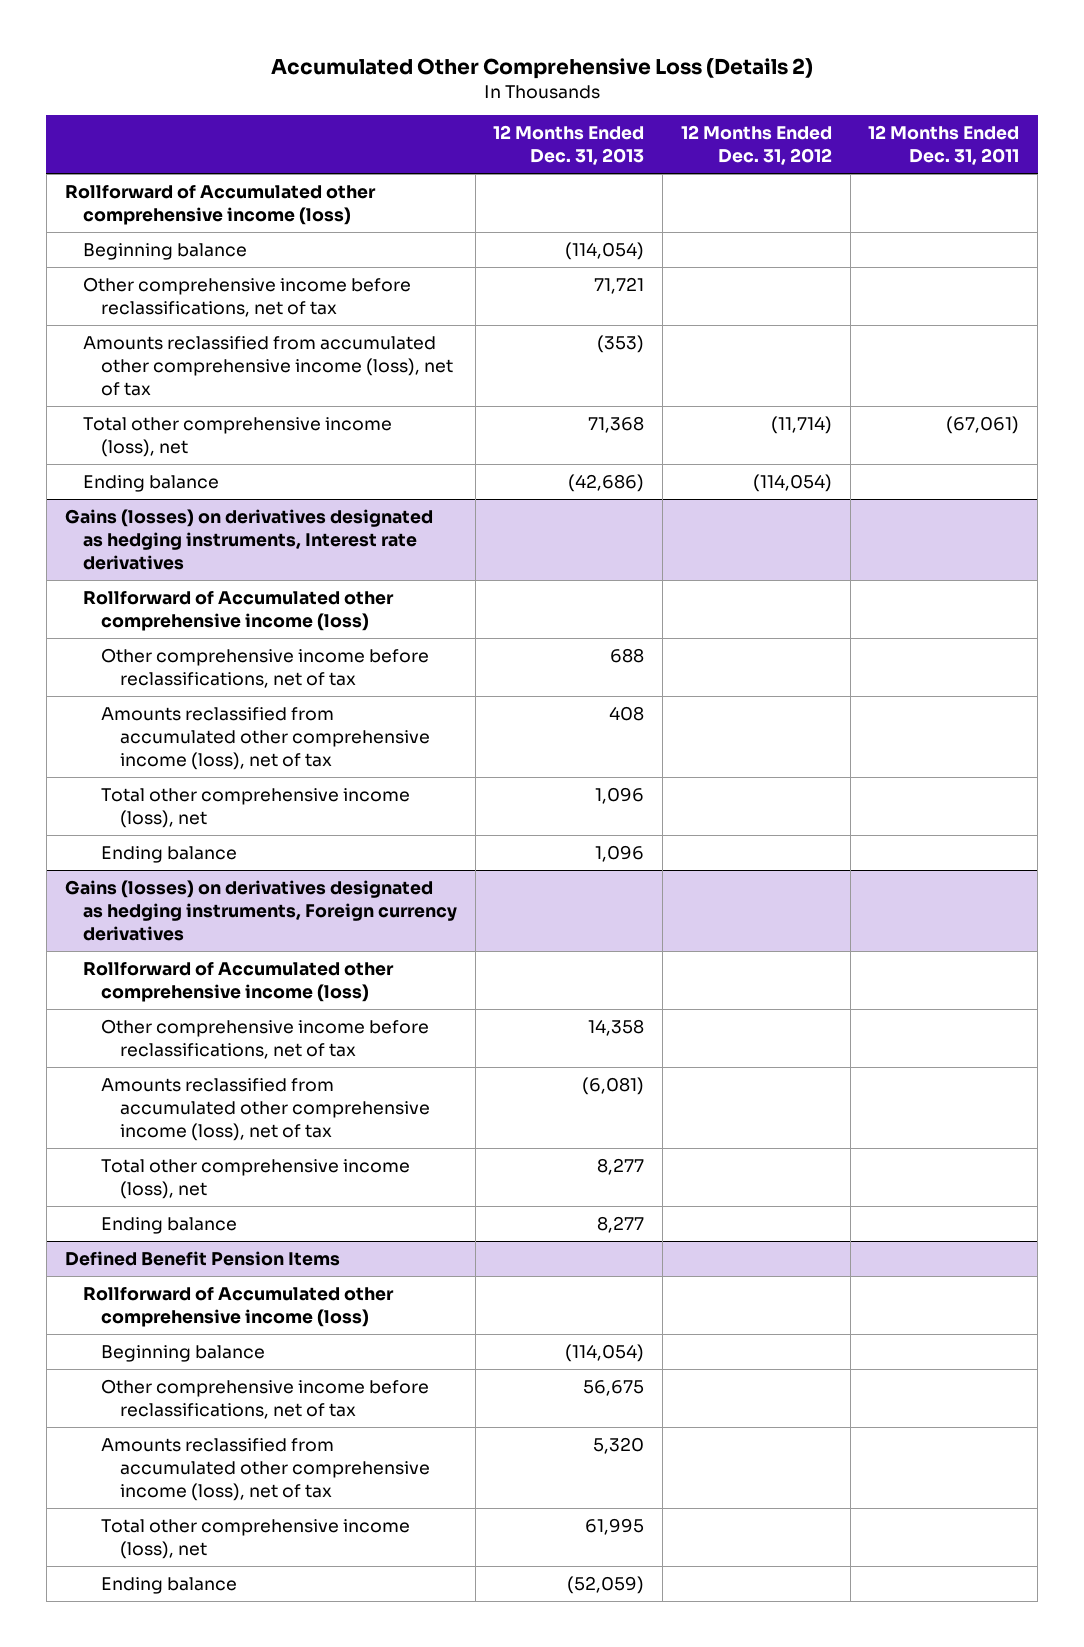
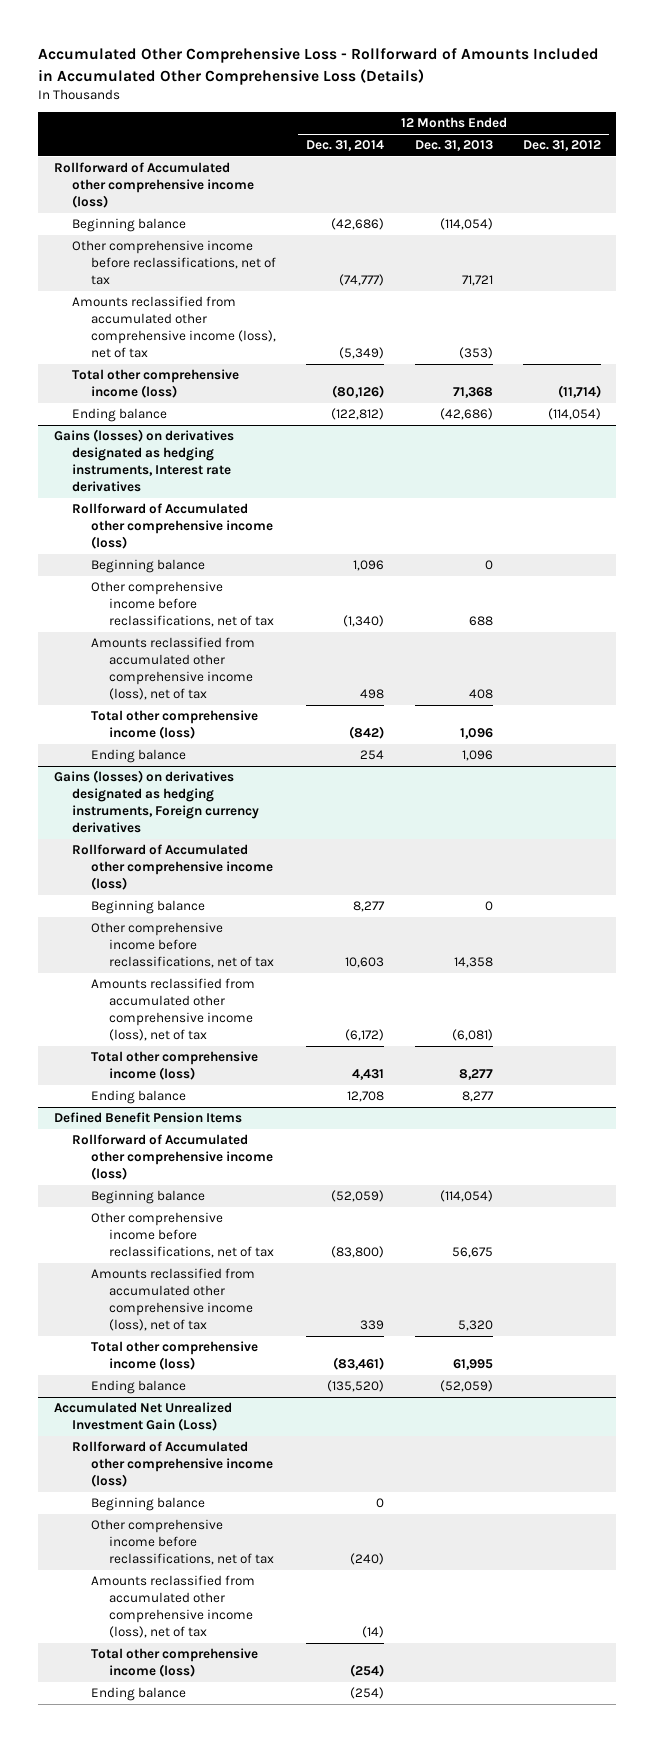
- Accumulated Other Comprehensive Loss (Details 2)
+ Accumulated Other Comprehensive Loss - Rollforward of Amounts Included in Accumulated Other Comprehensive Loss (Details)
- | 12 Months Ended Dec. 31, 2013 | 12 Months Ended Dec. 31, 2012 | 12 Months Ended Dec. 31, 2011
+ | 12 Months Ended Dec. 31, 2014 | 12 Months Ended Dec. 31, 2013 | 12 Months Ended Dec. 31, 2012
- Total other comprehensive income (loss), net | 71,368 | (11,714) | (67,061)
+ Total other comprehensive income (loss) | (80,126) | 71,368 | (11,714)
@ Gains (losses) on derivatives designated as hedging instruments, Interest rate derivatives
+ Beginning balance | 1,096 | 0 |
- Total other comprehensive income (loss), net | 1,096 | |
+ Total other comprehensive income (loss) | (842) | 1,096 |
@ Gains (losses) on derivatives designated as hedging instruments, Foreign currency derivatives
+ Beginning balance | 8,277 | 0 |
- Total other comprehensive income (loss), net | 8,277 | |
+ Total other comprehensive income (loss) | 4,431 | 8,277 |
@ Defined Benefit Pension Items
- Total other comprehensive income (loss), net | 61,995 | |
+ Total other comprehensive income (loss) | (83,461) | 61,995 |
+ Accumulated Net Unrealized Investment Gain (Loss)
+ Rollforward of Accumulated other comprehensive income (loss)
+ Beginning balance | 0 | |
+ Other comprehensive income before reclassifications, net of tax | (240) | |
+ Amounts reclassified from accumulated other comprehensive income (loss), net of tax | (14) | |
+ Total other comprehensive income (loss) | (254) | |
+ Ending balance | (254) | |

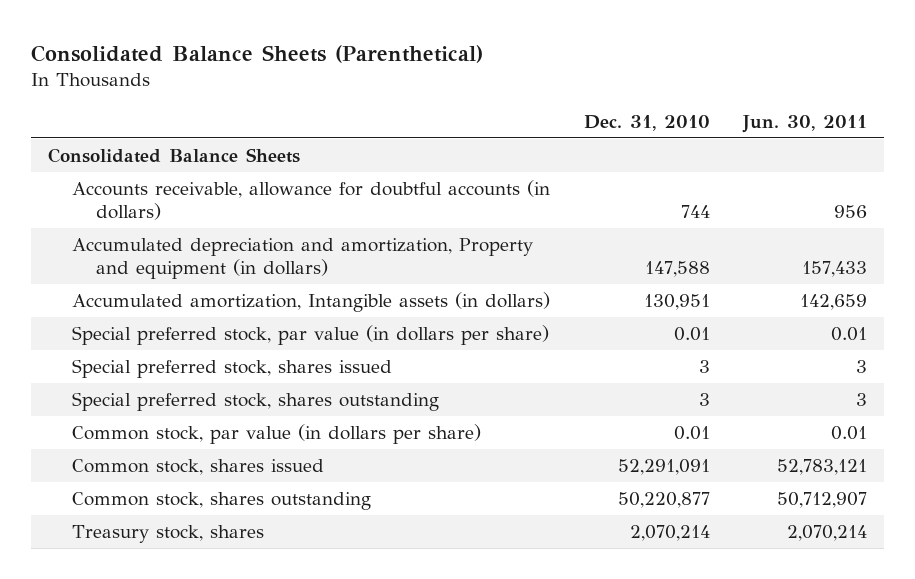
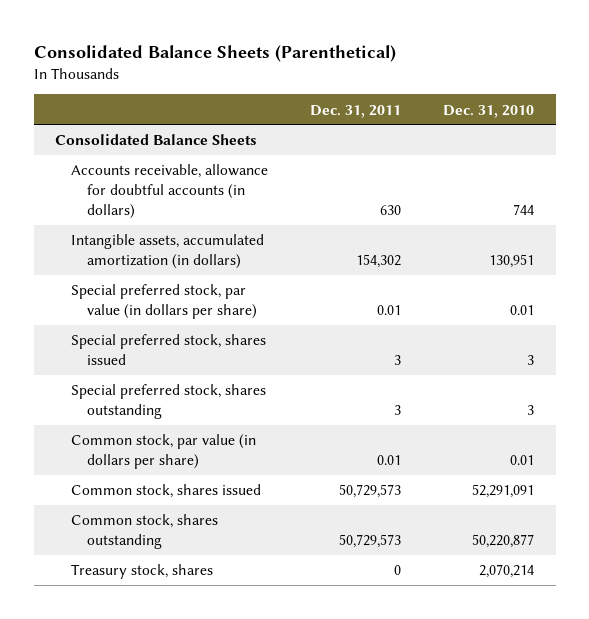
- | Dec. 31, 2010 | Jun. 30, 2011
+ | Dec. 31, 2011 | Dec. 31, 2010
- Accumulated depreciation and amortization, Property and equipment (in dollars) | 147,588 | 157,433
- Accumulated amortization, Intangible assets (in dollars) | 130,951 | 142,659
+ Intangible assets, accumulated amortization (in dollars) | 154,302 | 130,951

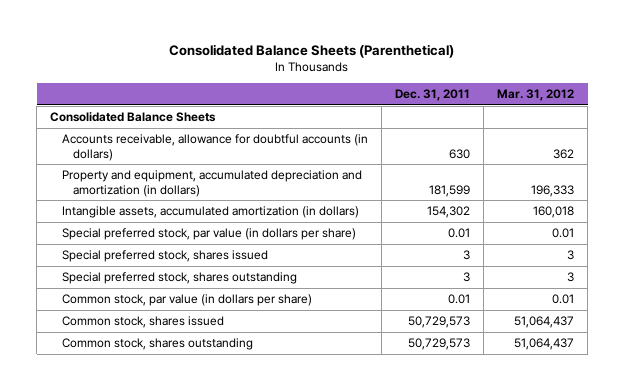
- | Dec. 31, 2011 | Dec. 31, 2010
+ | Dec. 31, 2011 | Mar. 31, 2012
+ Property and equipment, accumulated depreciation and amortization (in dollars) | 181,599 | 196,333
- Treasury stock, shares | 0 | 2,070,214

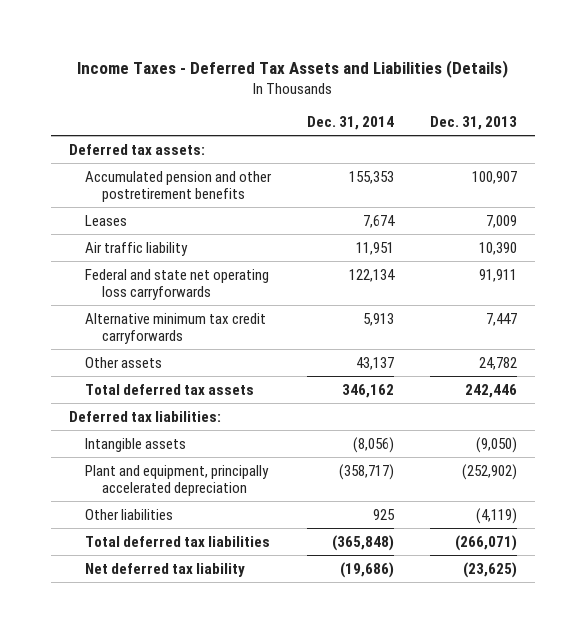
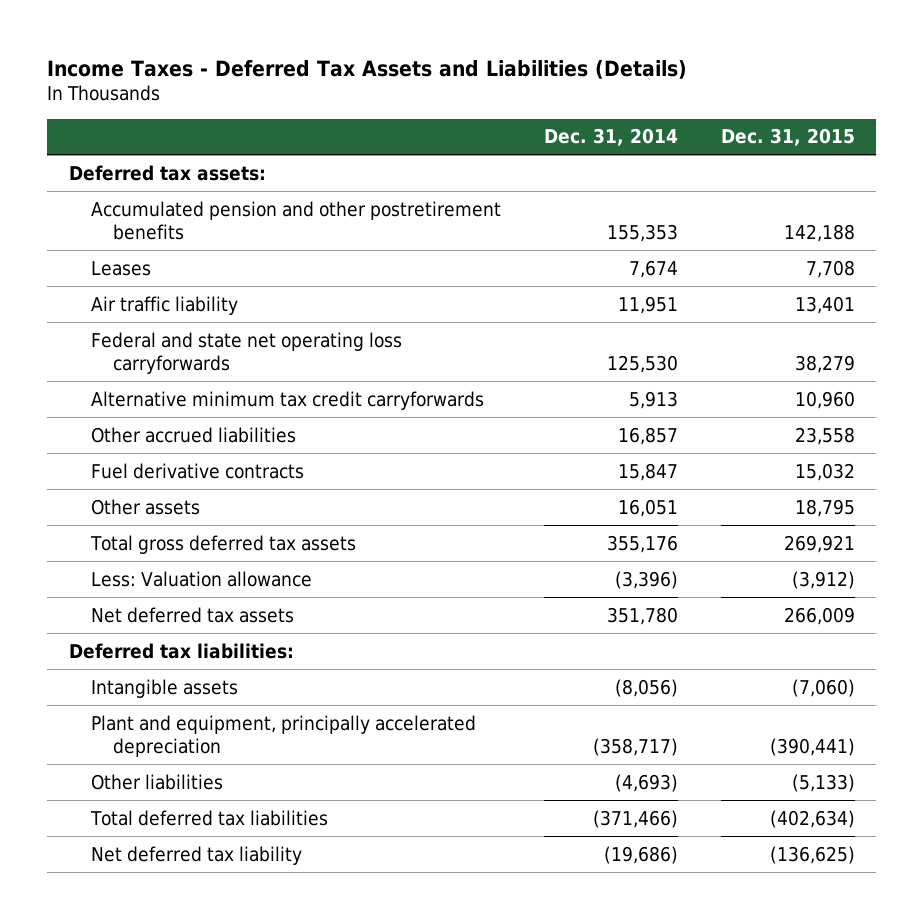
- | Dec. 31, 2014 | Dec. 31, 2013
+ | Dec. 31, 2014 | Dec. 31, 2015
- Federal and state net operating loss carryforwards | 122,134 | 91,911
+ Federal and state net operating loss carryforwards | 125,530 | 38,279
- Other assets | 43,137 | 24,782
- Total deferred tax assets | 346,162 | 242,446
+ Other accrued liabilities | 16,857 | 23,558
+ Fuel derivative contracts | 15,847 | 15,032
+ Other assets | 16,051 | 18,795
+ Total gross deferred tax assets | 355,176 | 269,921
+ Less: Valuation allowance | (3,396) | (3,912)
+ Net deferred tax assets | 351,780 | 266,009
- Other liabilities | 925 | (4,119)
- Total deferred tax liabilities | (365,848) | (266,071)
+ Other liabilities | (4,693) | (5,133)
+ Total deferred tax liabilities | (371,466) | (402,634)

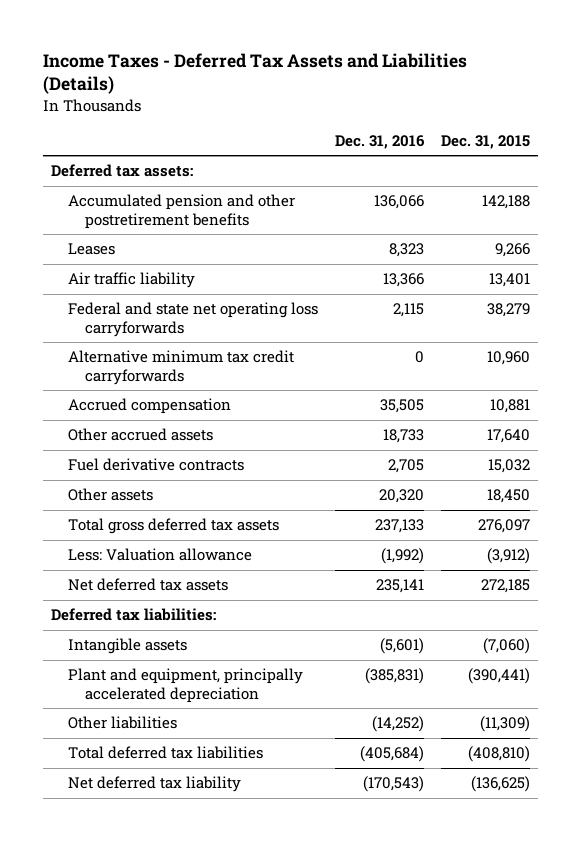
- | Dec. 31, 2014 | Dec. 31, 2015
+ | Dec. 31, 2016 | Dec. 31, 2015
- Leases | 7,674 | 7,708
+ Leases | 8,323 | 9,266
- Other accrued liabilities | 16,857 | 23,558
+ Accrued compensation | 35,505 | 10,881
+ Other accrued assets | 18,733 | 17,640
- Other assets | 16,051 | 18,795
- Total gross deferred tax assets | 355,176 | 269,921
+ Other assets | 20,320 | 18,450
+ Total gross deferred tax assets | 237,133 | 276,097
- Net deferred tax assets | 351,780 | 266,009
+ Net deferred tax assets | 235,141 | 272,185
- Other liabilities | (4,693) | (5,133)
- Total deferred tax liabilities | (371,466) | (402,634)
+ Other liabilities | (14,252) | (11,309)
+ Total deferred tax liabilities | (405,684) | (408,810)

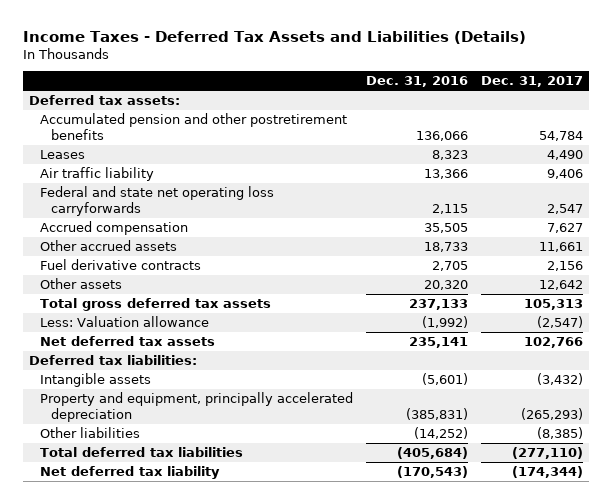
- | Dec. 31, 2016 | Dec. 31, 2015
+ | Dec. 31, 2016 | Dec. 31, 2017
- Alternative minimum tax credit carryforwards | 0 | 10,960
- Plant and equipment, principally accelerated depreciation | (385,831) | (390,441)
+ Property and equipment, principally accelerated depreciation | (385,831) | (265,293)

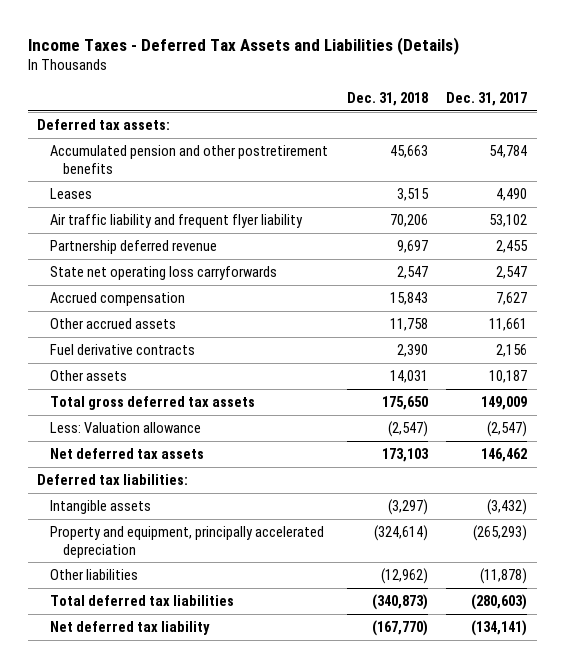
- | Dec. 31, 2016 | Dec. 31, 2017
+ | Dec. 31, 2018 | Dec. 31, 2017
- Air traffic liability | 13,366 | 9,406
- Federal and state net operating loss carryforwards | 2,115 | 2,547
+ Air traffic liability and frequent flyer liability | 70,206 | 53,102
+ Partnership deferred revenue | 9,697 | 2,455
+ State net operating loss carryforwards | 2,547 | 2,547
- Other assets | 20,320 | 12,642
- Total gross deferred tax assets | 237,133 | 105,313
+ Other assets | 14,031 | 10,187
+ Total gross deferred tax assets | 175,650 | 149,009
- Net deferred tax assets | 235,141 | 102,766
+ Net deferred tax assets | 173,103 | 146,462
- Other liabilities | (14,252) | (8,385)
- Total deferred tax liabilities | (405,684) | (277,110)
- Net deferred tax liability | (170,543) | (174,344)
+ Other liabilities | (12,962) | (11,878)
+ Total deferred tax liabilities | (340,873) | (280,603)
+ Net deferred tax liability | (167,770) | (134,141)

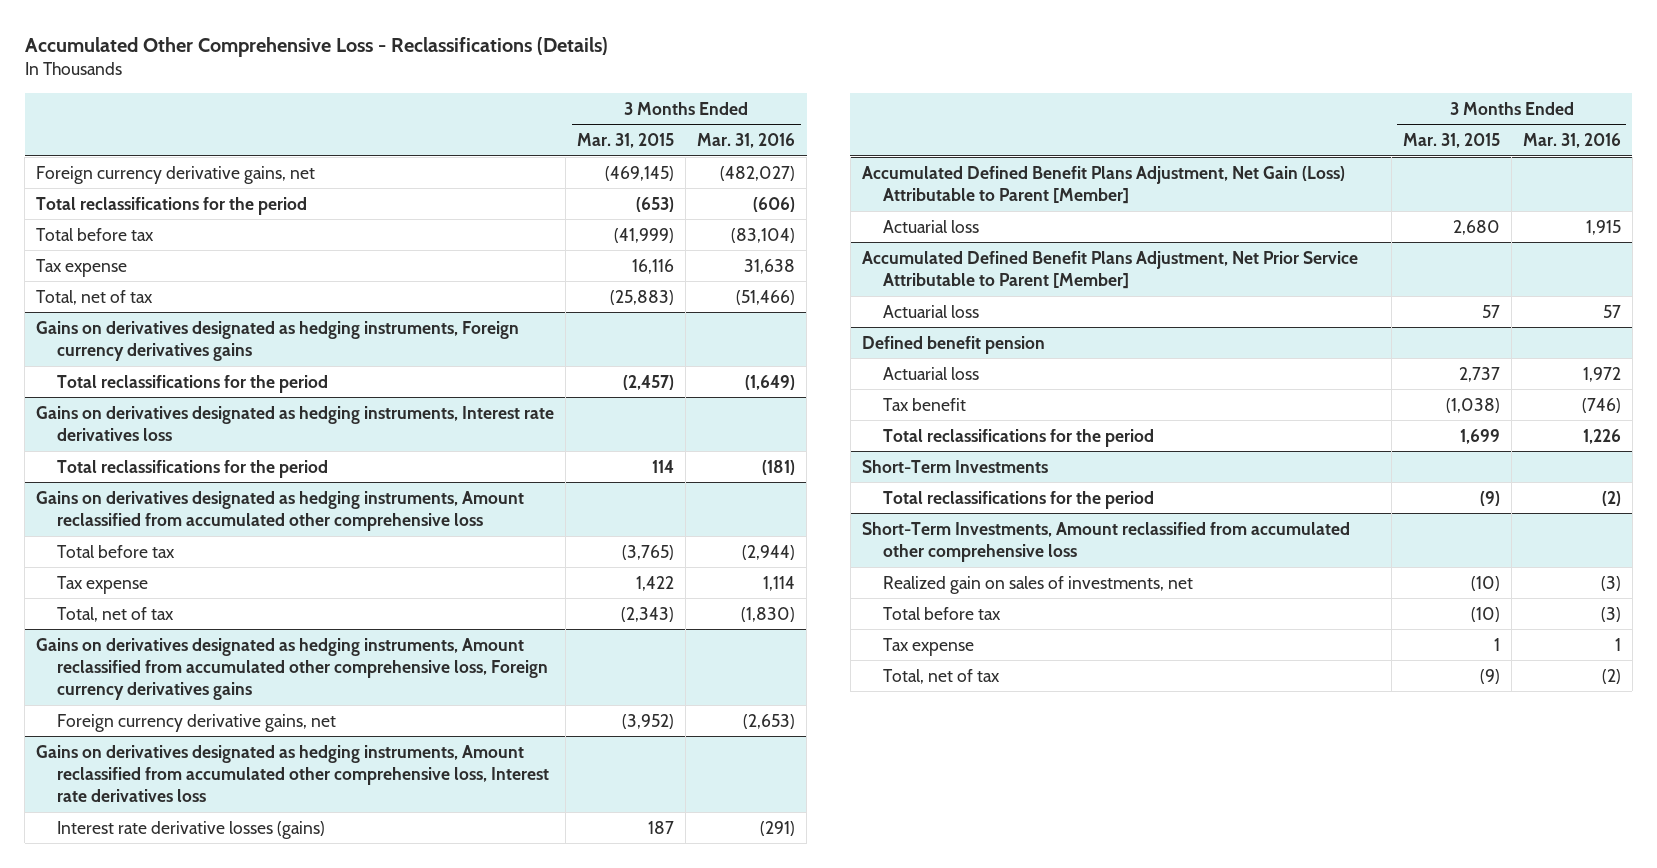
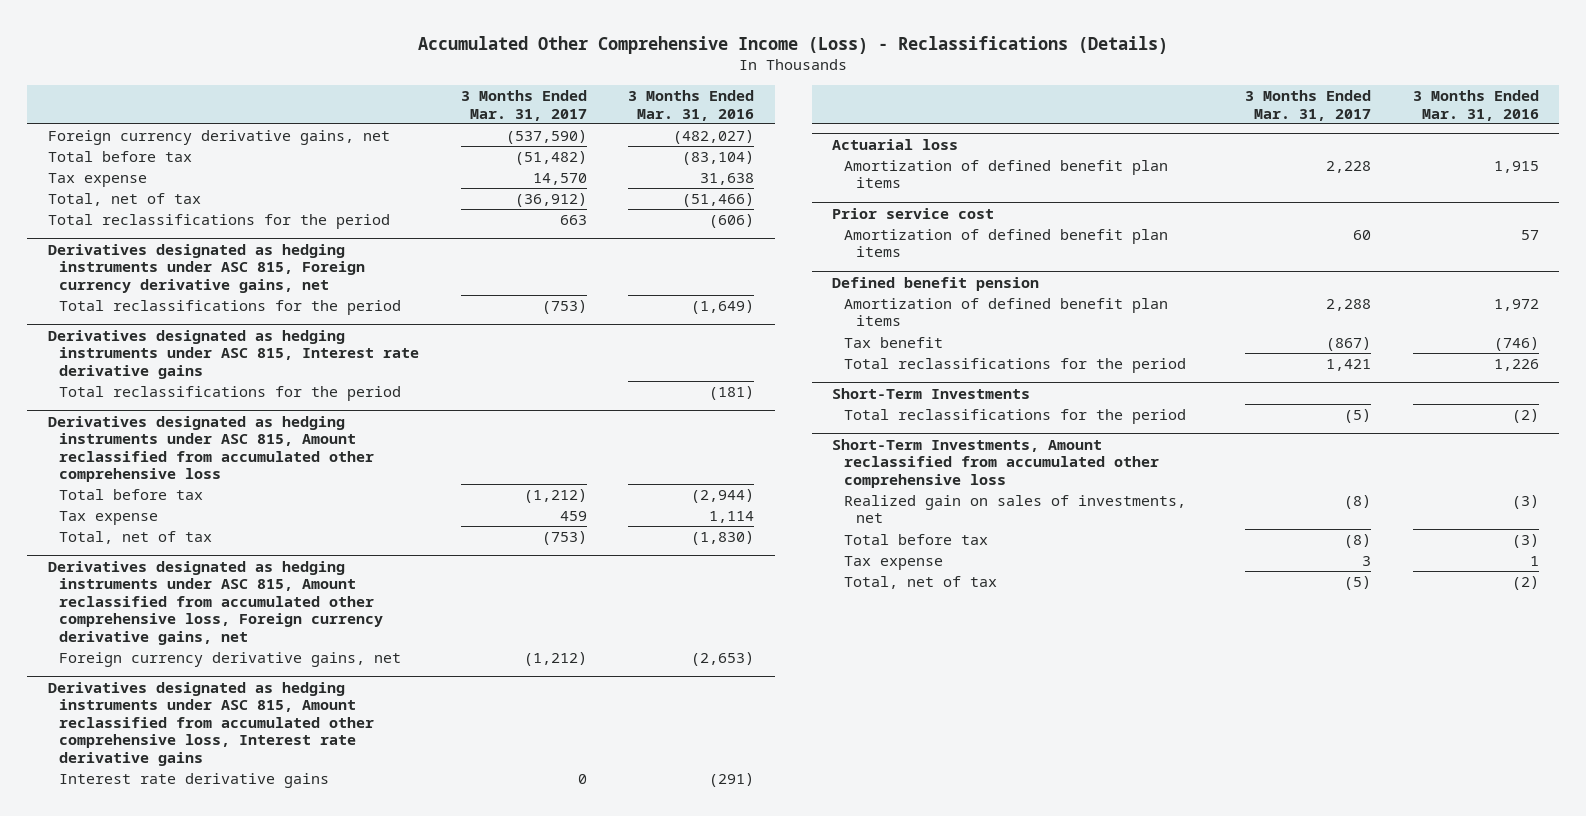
- Accumulated Other Comprehensive Loss - Reclassifications (Details)
+ Accumulated Other Comprehensive Income (Loss) - Reclassifications (Details)
- | 3 Months Ended Mar. 31, 2015 | 3 Months Ended Mar. 31, 2016
+ | 3 Months Ended Mar. 31, 2017 | 3 Months Ended Mar. 31, 2016
- Gains on derivatives designated as hedging instruments, Foreign currency derivatives gains
moved down: Total reclassifications for the period | 663 | (606)
+ Derivatives designated as hedging instruments under ASC 815, Foreign currency derivative gains, net
- Gains on derivatives designated as hedging instruments, Interest rate derivatives loss
+ Derivatives designated as hedging instruments under ASC 815, Interest rate derivative gains
- Gains on derivatives designated as hedging instruments, Amount reclassified from accumulated other comprehensive loss
+ Derivatives designated as hedging instruments under ASC 815, Amount reclassified from accumulated other comprehensive loss
- Gains on derivatives designated as hedging instruments, Amount reclassified from accumulated other comprehensive loss, Foreign currency derivatives gains
+ Derivatives designated as hedging instruments under ASC 815, Amount reclassified from accumulated other comprehensive loss, Foreign currency derivative gains, net
- Gains on derivatives designated as hedging instruments, Amount reclassified from accumulated other comprehensive loss, Interest rate derivatives loss
- Interest rate derivative losses (gains) | 187 | (291)
- Accumulated Defined Benefit Plans Adjustment, Net Gain (Loss) Attributable to Parent [Member]
- Actuarial loss | 2,680 | 1,915
- Accumulated Defined Benefit Plans Adjustment, Net Prior Service Attributable to Parent [Member]
- Actuarial loss | 57 | 57
+ Derivatives designated as hedging instruments under ASC 815, Amount reclassified from accumulated other comprehensive loss, Interest rate derivative gains
+ Interest rate derivative gains | 0 | (291)
+ Actuarial loss
+ Amortization of defined benefit plan items | 2,228 | 1,915
+ Prior service cost
+ Amortization of defined benefit plan items | 60 | 57
@ Defined benefit pension
- Actuarial loss | 2,737 | 1,972
+ Amortization of defined benefit plan items | 2,288 | 1,972

